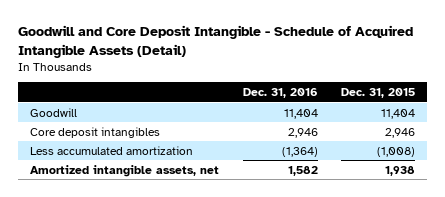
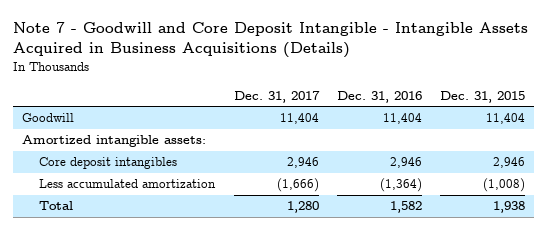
- Goodwill and Core Deposit Intangible - Schedule of Acquired Intangible Assets (Detail)
+ Note 7 - Goodwill and Core Deposit Intangible - Intangible Assets Acquired in Business Acquisitions (Details)
- | Dec. 31, 2016 | Dec. 31, 2015
+ | Dec. 31, 2017 | Dec. 31, 2016 | Dec. 31, 2015
+ Amortized intangible assets:
- Amortized intangible assets, net | 1,582 | 1,938
+ Total | 1,280 | 1,582 | 1,938

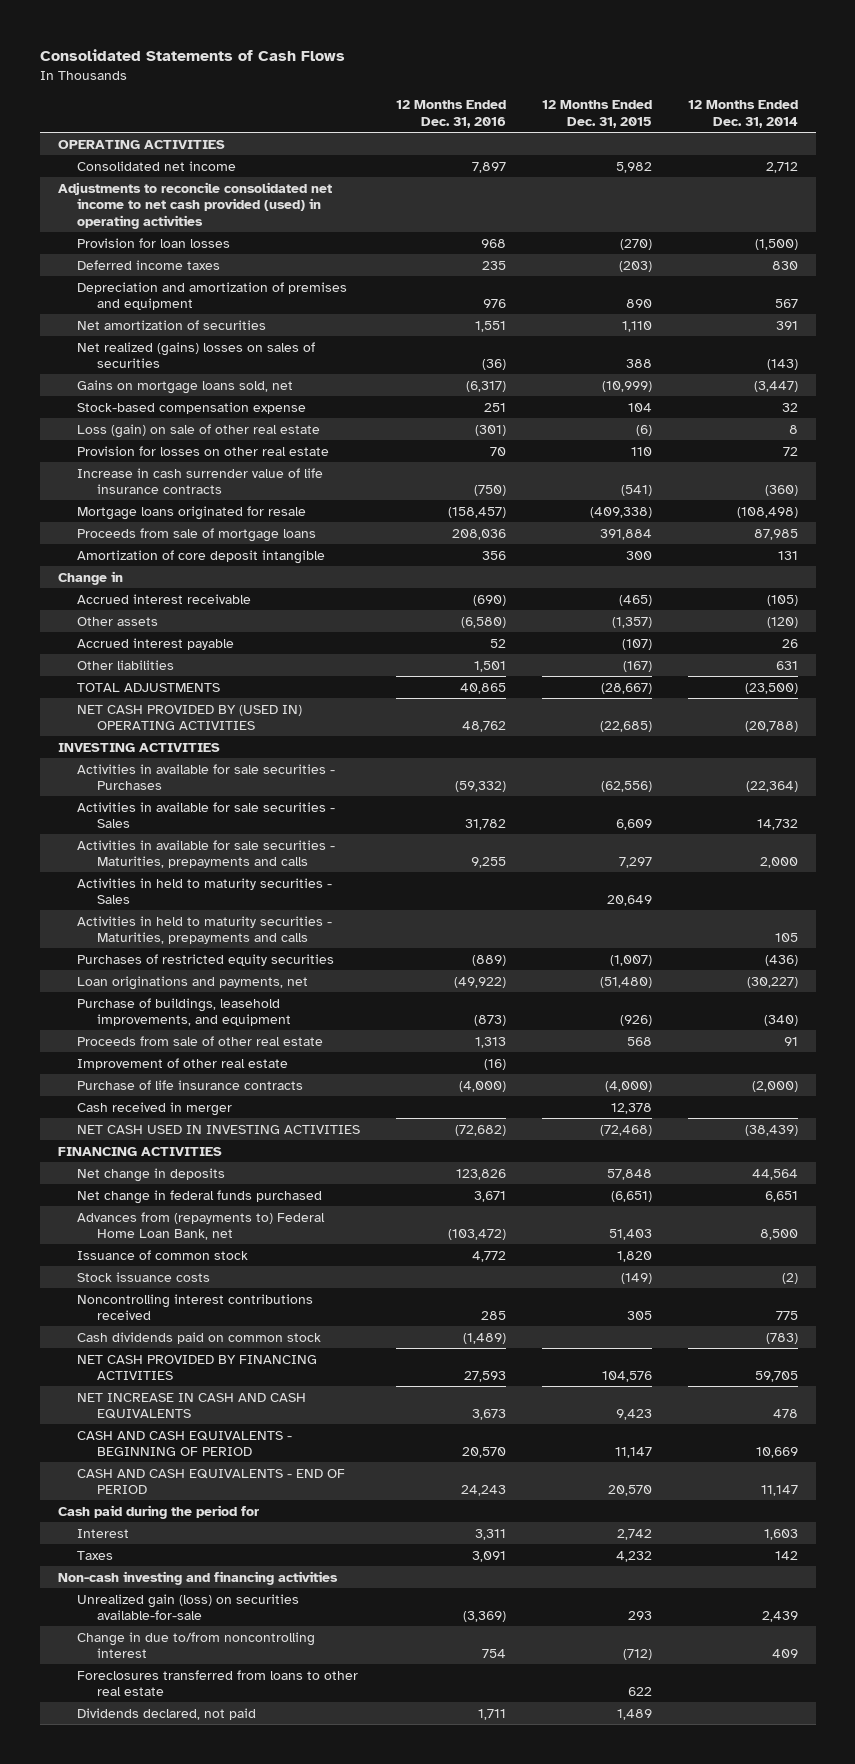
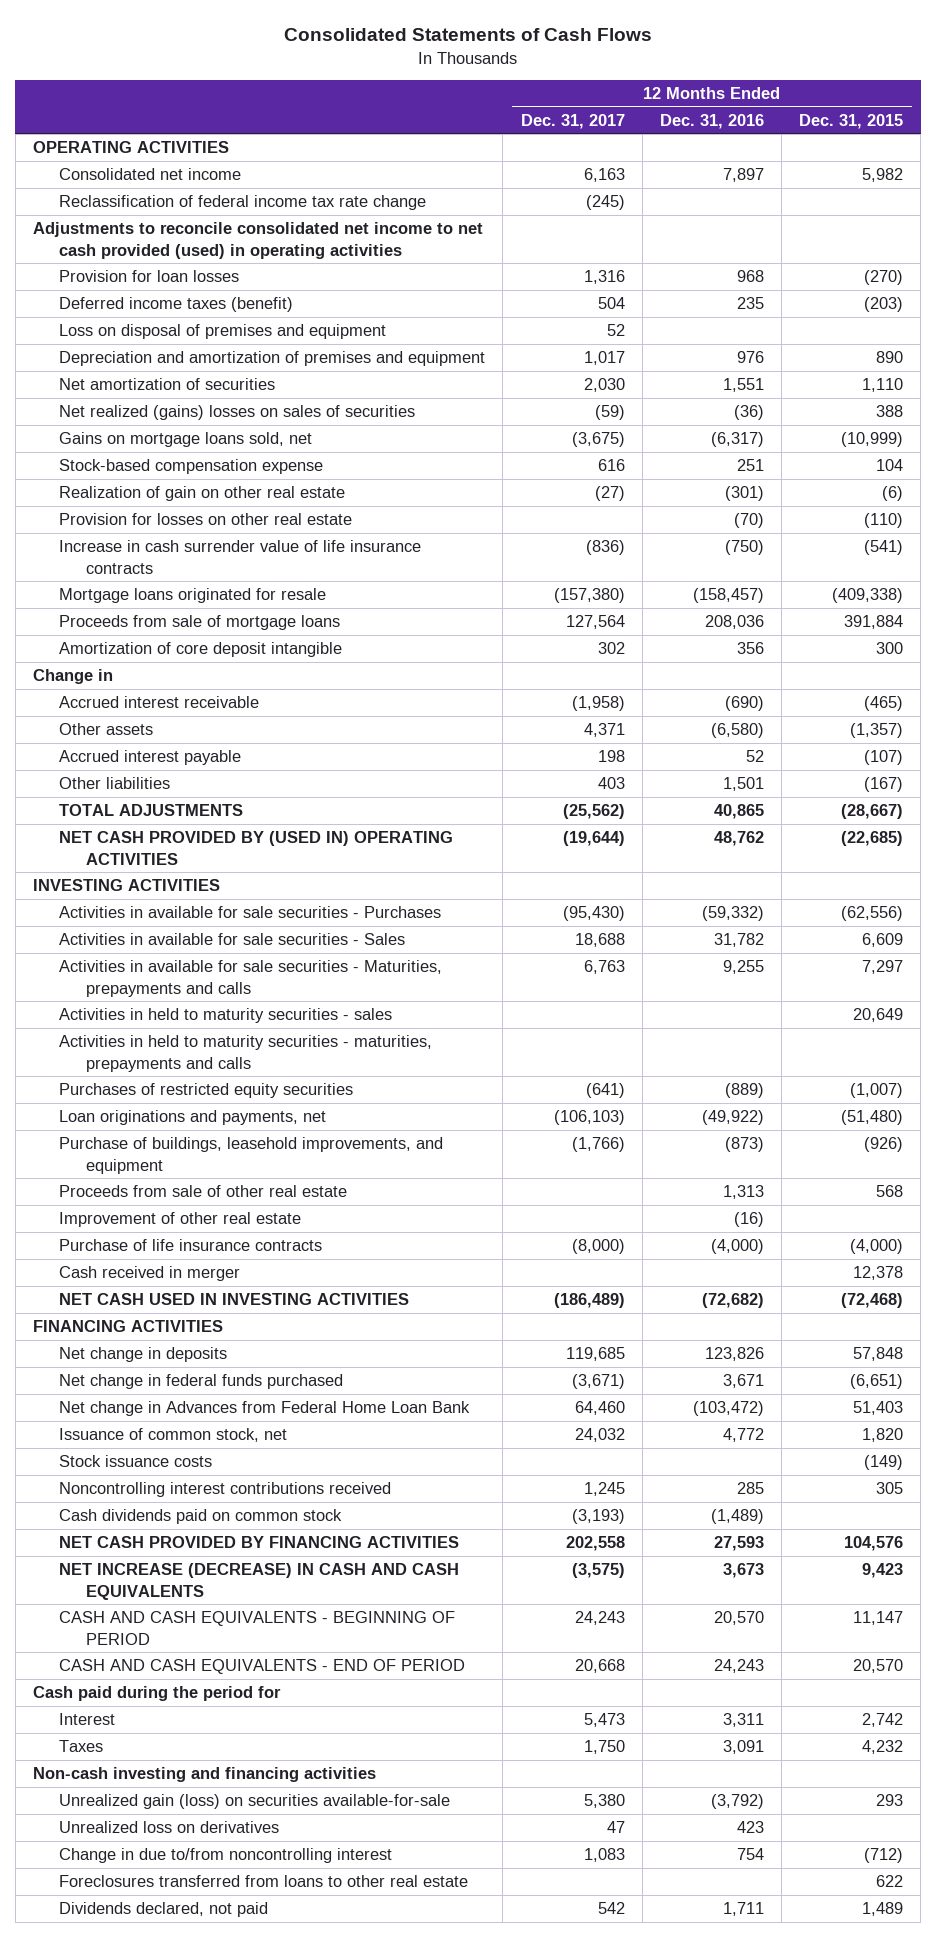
- | 12 Months Ended Dec. 31, 2016 | 12 Months Ended Dec. 31, 2015 | 12 Months Ended Dec. 31, 2014
+ | 12 Months Ended Dec. 31, 2017 | 12 Months Ended Dec. 31, 2016 | 12 Months Ended Dec. 31, 2015
+ Reclassification of federal income tax rate change | (245) | |
- Deferred income taxes | 235 | (203) | 830
+ Deferred income taxes (benefit) | 504 | 235 | (203)
+ Loss on disposal of premises and equipment | 52 | |
- Loss (gain) on sale of other real estate | (301) | (6) | 8
- Provision for losses on other real estate | 70 | 110 | 72
+ Realization of gain on other real estate | (27) | (301) | (6)
+ Provision for losses on other real estate | | (70) | (110)
- Activities in held to maturity securities - Sales | | 20,649 |
- Activities in held to maturity securities - Maturities, prepayments and calls | | | 105
+ Activities in held to maturity securities - sales | | | 20,649
+ Activities in held to maturity securities - maturities, prepayments and calls
- Advances from (repayments to) Federal Home Loan Bank, net | (103,472) | 51,403 | 8,500
- Issuance of common stock | 4,772 | 1,820 |
+ Net change in Advances from Federal Home Loan Bank | 64,460 | (103,472) | 51,403
+ Issuance of common stock, net | 24,032 | 4,772 | 1,820
- NET INCREASE IN CASH AND CASH EQUIVALENTS | 3,673 | 9,423 | 478
+ NET INCREASE (DECREASE) IN CASH AND CASH EQUIVALENTS | (3,575) | 3,673 | 9,423
- Unrealized gain (loss) on securities available-for-sale | (3,369) | 293 | 2,439
+ Unrealized gain (loss) on securities available-for-sale | 5,380 | (3,792) | 293
+ Unrealized loss on derivatives | 47 | 423 |

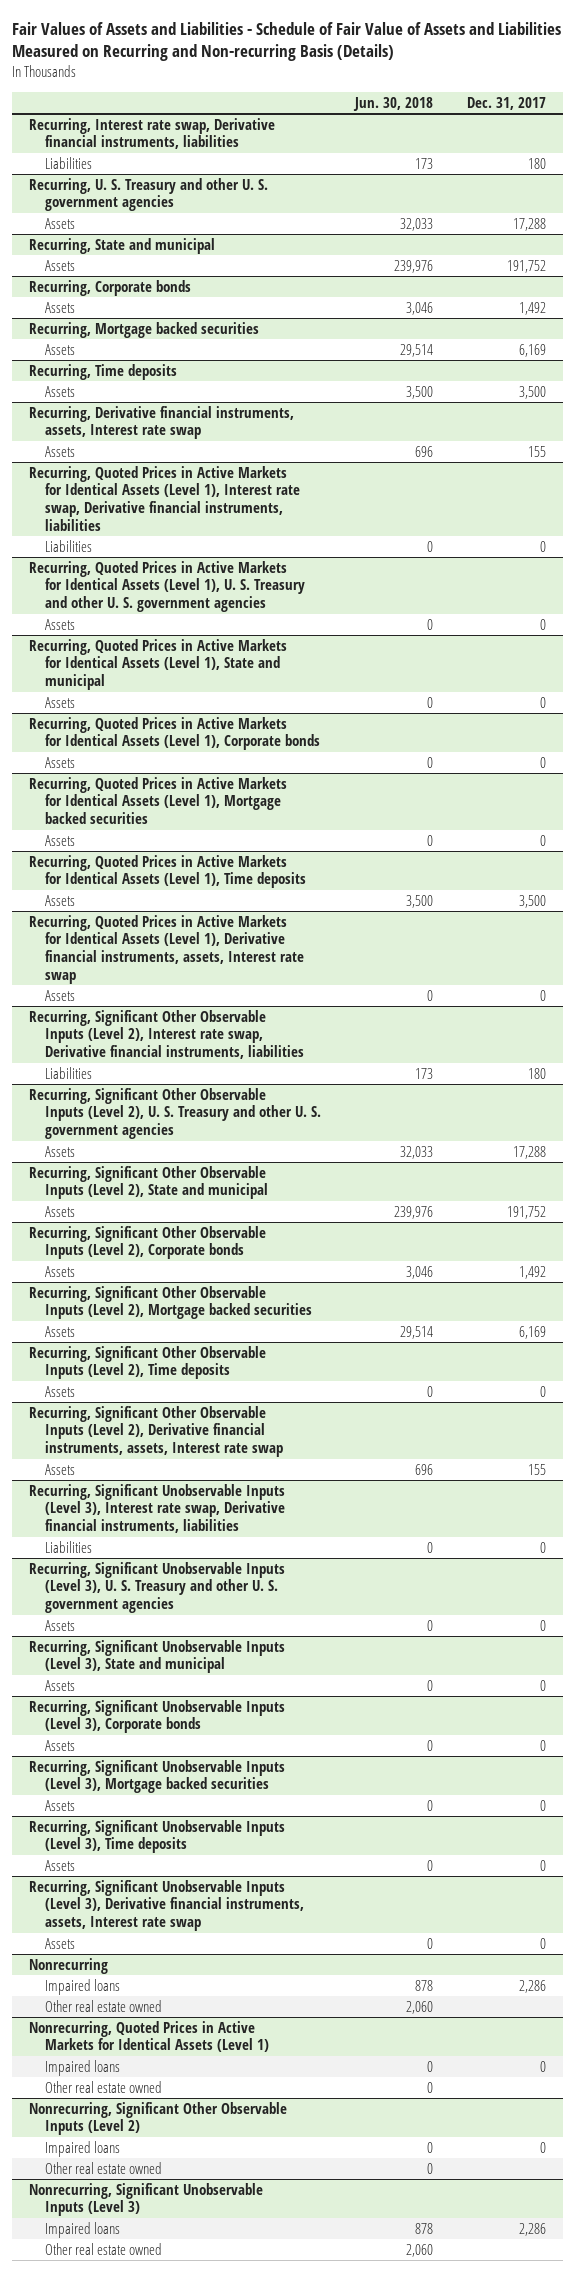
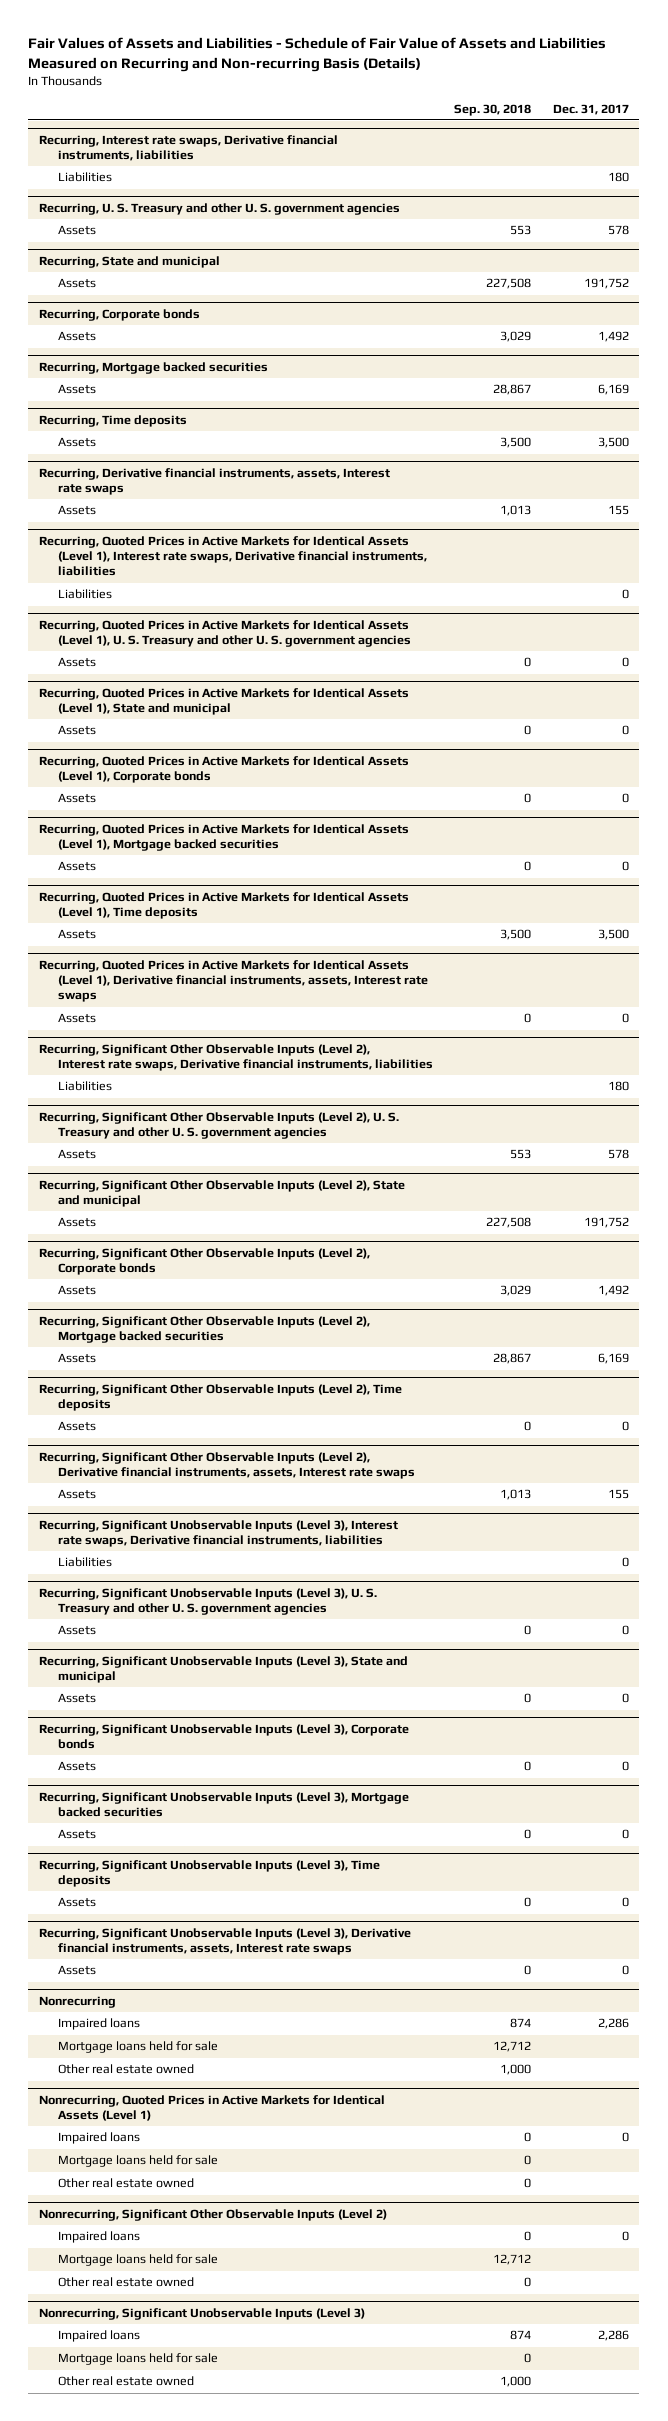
- | Jun. 30, 2018 | Dec. 31, 2017
+ | Sep. 30, 2018 | Dec. 31, 2017
- Recurring, Interest rate swap, Derivative financial instruments, liabilities
+ Recurring, Interest rate swaps, Derivative financial instruments, liabilities
@ Recurring, U. S. Treasury and other U. S. government agencies
- Assets | 32,033 | 17,288
+ Assets | 553 | 578
- Recurring, Derivative financial instruments, assets, Interest rate swap
+ Recurring, Derivative financial instruments, assets, Interest rate swaps
- Recurring, Quoted Prices in Active Markets for Identical Assets (Level 1), Interest rate swap, Derivative financial instruments, liabilities
+ Recurring, Quoted Prices in Active Markets for Identical Assets (Level 1), Interest rate swaps, Derivative financial instruments, liabilities
- Recurring, Quoted Prices in Active Markets for Identical Assets (Level 1), Derivative financial instruments, assets, Interest rate swap
+ Recurring, Quoted Prices in Active Markets for Identical Assets (Level 1), Derivative financial instruments, assets, Interest rate swaps
- Recurring, Significant Other Observable Inputs (Level 2), Interest rate swap, Derivative financial instruments, liabilities
+ Recurring, Significant Other Observable Inputs (Level 2), Interest rate swaps, Derivative financial instruments, liabilities
@ Recurring, Significant Other Observable Inputs (Level 2), U. S. Treasury and other U. S. government agencies
- Assets | 32,033 | 17,288
+ Assets | 553 | 578
- Recurring, Significant Other Observable Inputs (Level 2), Derivative financial instruments, assets, Interest rate swap
+ Recurring, Significant Other Observable Inputs (Level 2), Derivative financial instruments, assets, Interest rate swaps
- Recurring, Significant Unobservable Inputs (Level 3), Interest rate swap, Derivative financial instruments, liabilities
+ Recurring, Significant Unobservable Inputs (Level 3), Interest rate swaps, Derivative financial instruments, liabilities
- Recurring, Significant Unobservable Inputs (Level 3), Derivative financial instruments, assets, Interest rate swap
+ Recurring, Significant Unobservable Inputs (Level 3), Derivative financial instruments, assets, Interest rate swaps
@ Nonrecurring
+ Mortgage loans held for sale | 12,712 |
@ Nonrecurring, Quoted Prices in Active Markets for Identical Assets (Level 1)
+ Mortgage loans held for sale | 0 |
@ Nonrecurring, Significant Other Observable Inputs (Level 2)
+ Mortgage loans held for sale | 12,712 |
@ Nonrecurring, Significant Unobservable Inputs (Level 3)
+ Mortgage loans held for sale | 0 |

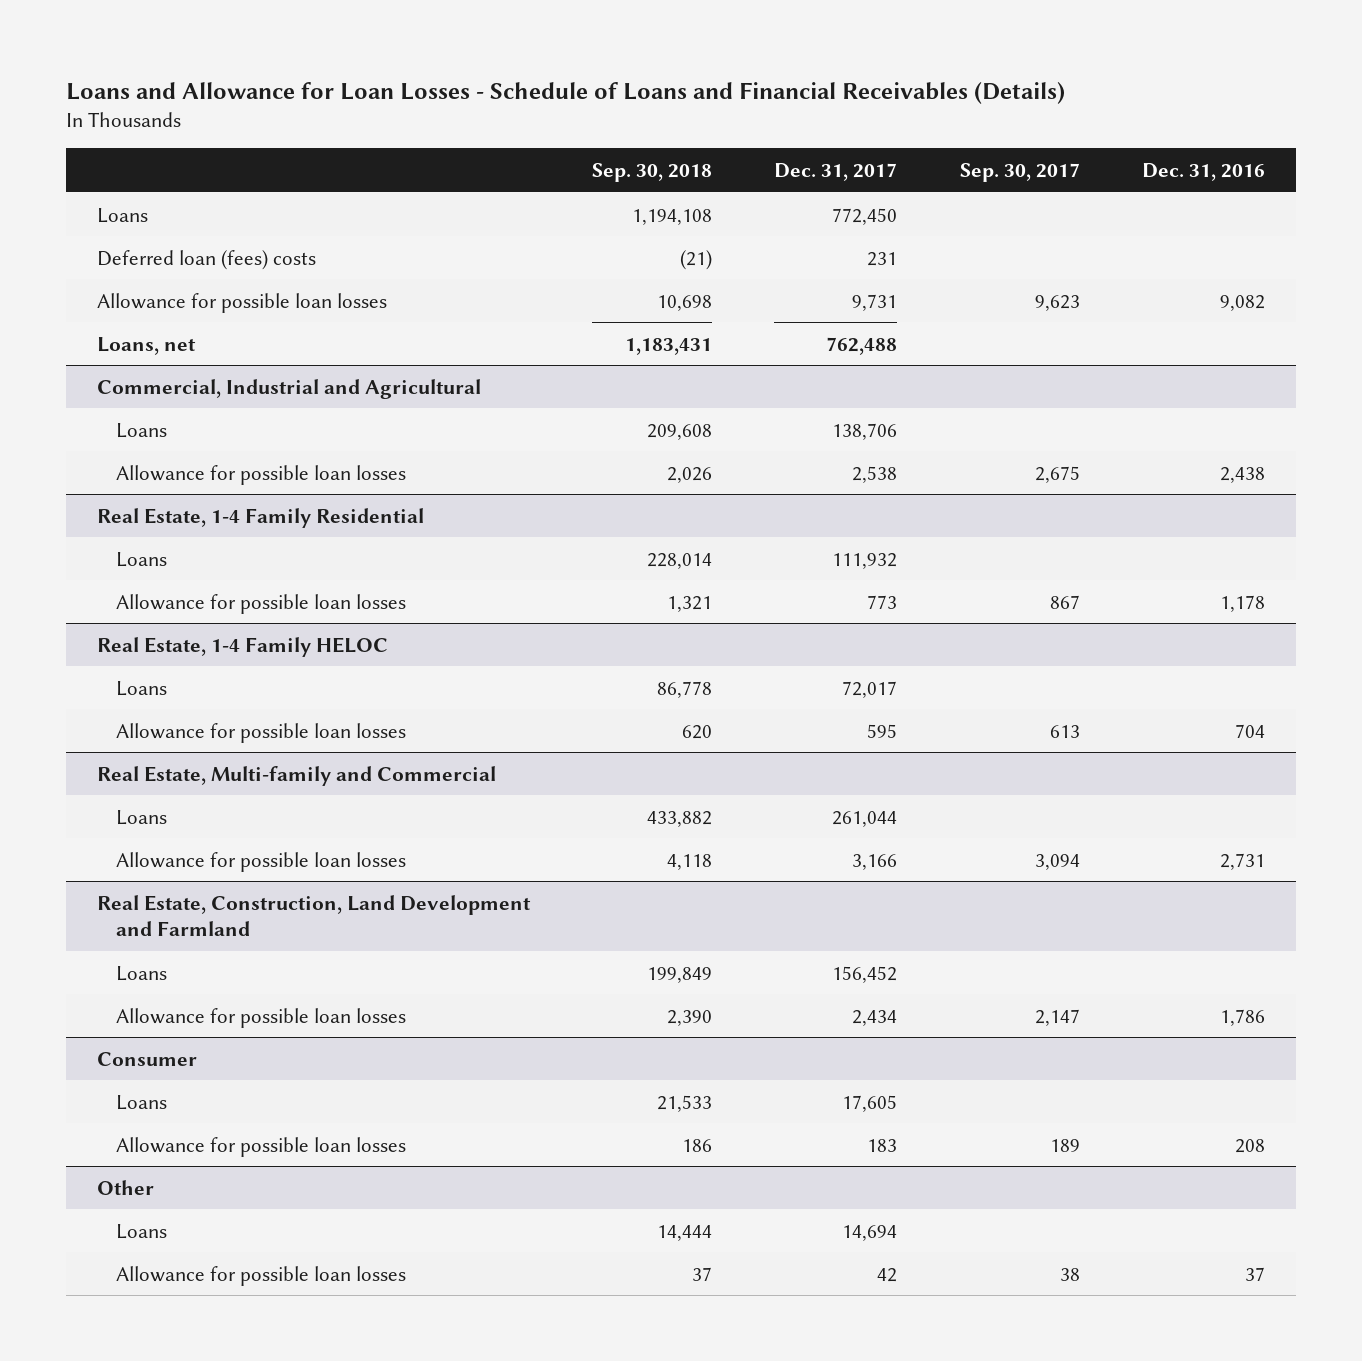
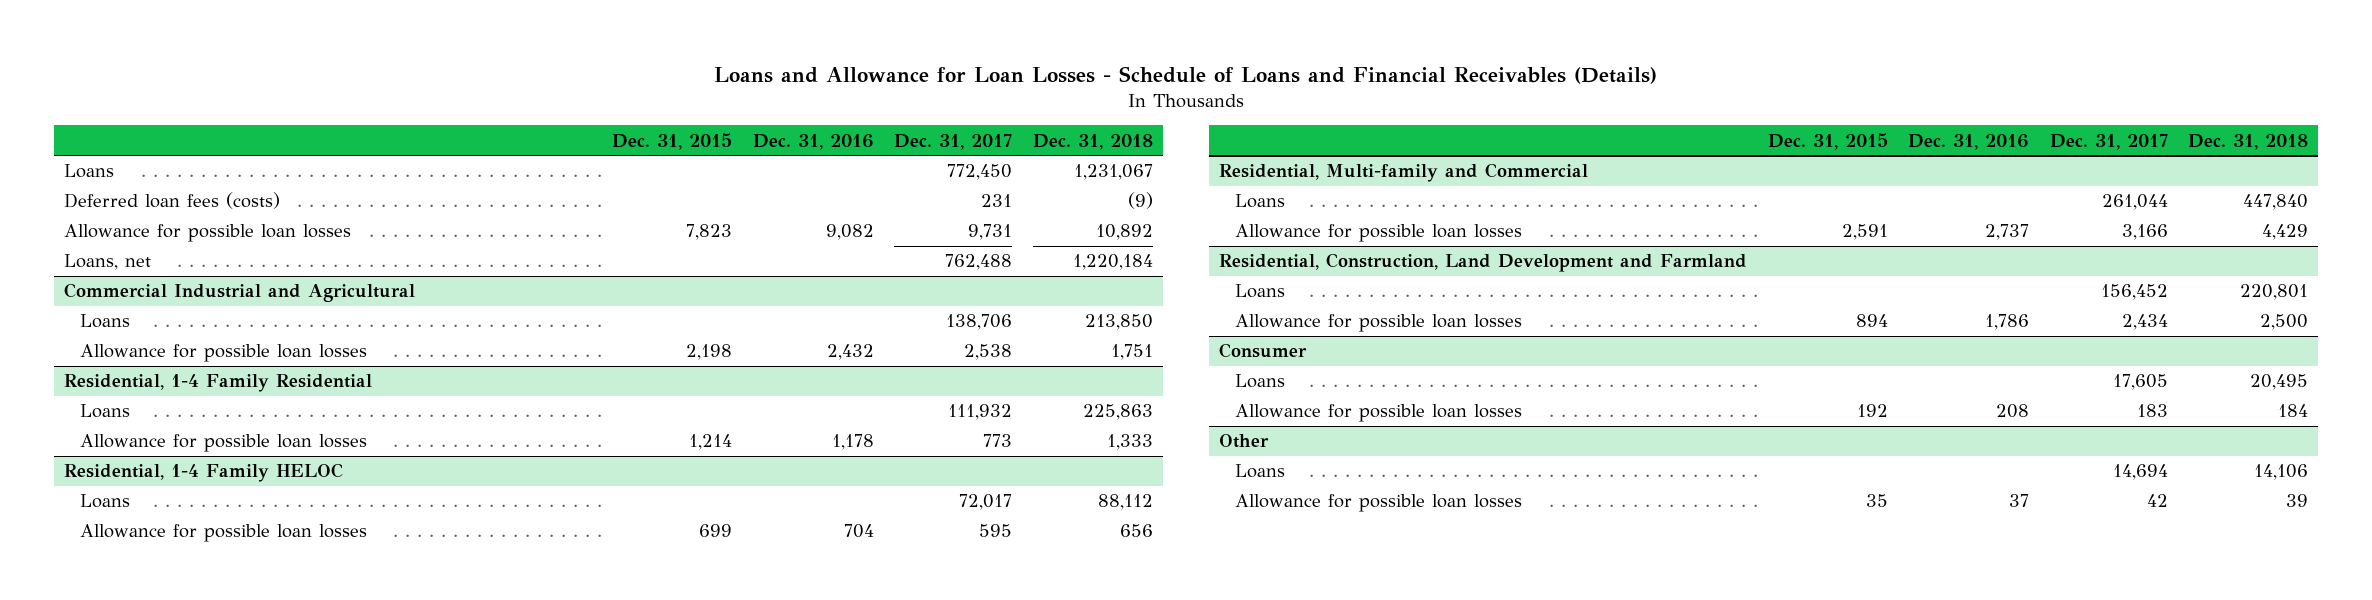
- | Sep. 30, 2018 | Dec. 31, 2017 | Sep. 30, 2017 | Dec. 31, 2016
+ | Dec. 31, 2015 | Dec. 31, 2016 | Dec. 31, 2017 | Dec. 31, 2018
- Deferred loan (fees) costs | (21) | 231 | |
+ Deferred loan fees (costs) | | | 231 | (9)
- Commercial, Industrial and Agricultural
+ Commercial Industrial and Agricultural
- Allowance for possible loan losses | 2,026 | 2,538 | 2,675 | 2,438
- Real Estate, 1-4 Family Residential
+ Allowance for possible loan losses | 2,198 | 2,432 | 2,538 | 1,751
+ Residential, 1-4 Family Residential
- Real Estate, 1-4 Family HELOC
+ Residential, 1-4 Family HELOC
- Real Estate, Multi-family and Commercial
+ Residential, Multi-family and Commercial
- Allowance for possible loan losses | 4,118 | 3,166 | 3,094 | 2,731
- Real Estate, Construction, Land Development and Farmland
+ Allowance for possible loan losses | 2,591 | 2,737 | 3,166 | 4,429
+ Residential, Construction, Land Development and Farmland

